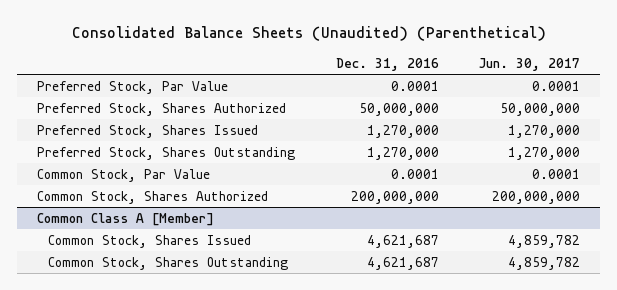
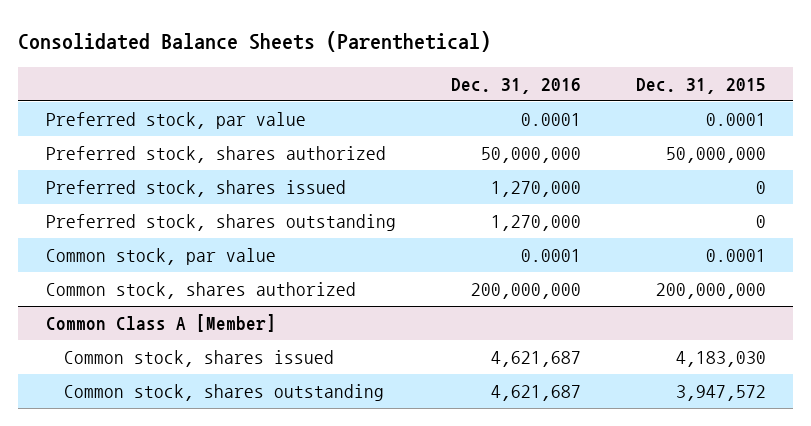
- Consolidated Balance Sheets (Unaudited) (Parenthetical)
+ Consolidated Balance Sheets (Parenthetical)
- | Dec. 31, 2016 | Jun. 30, 2017
+ | Dec. 31, 2016 | Dec. 31, 2015
- Preferred Stock, Par Value | 0.0001 | 0.0001
- Preferred Stock, Shares Authorized | 50,000,000 | 50,000,000
- Preferred Stock, Shares Issued | 1,270,000 | 1,270,000
- Preferred Stock, Shares Outstanding | 1,270,000 | 1,270,000
- Common Stock, Par Value | 0.0001 | 0.0001
- Common Stock, Shares Authorized | 200,000,000 | 200,000,000
+ Preferred stock, par value | 0.0001 | 0.0001
+ Preferred stock, shares authorized | 50,000,000 | 50,000,000
+ Preferred stock, shares issued | 1,270,000 | 0
+ Preferred stock, shares outstanding | 1,270,000 | 0
+ Common stock, par value | 0.0001 | 0.0001
+ Common stock, shares authorized | 200,000,000 | 200,000,000
@ Common Class A [Member]
- Common Stock, Shares Issued | 4,621,687 | 4,859,782
- Common Stock, Shares Outstanding | 4,621,687 | 4,859,782
+ Common stock, shares issued | 4,621,687 | 4,183,030
+ Common stock, shares outstanding | 4,621,687 | 3,947,572

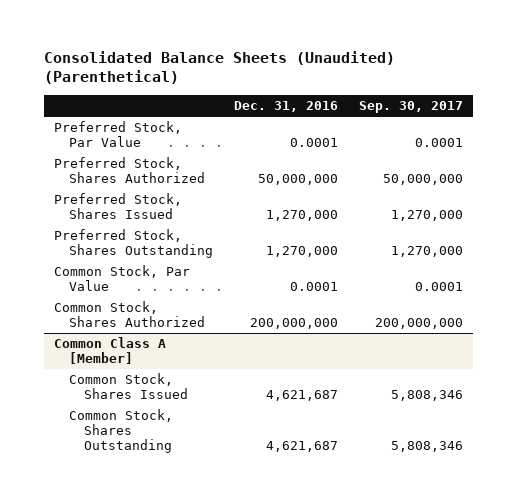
- Consolidated Balance Sheets (Parenthetical)
+ Consolidated Balance Sheets (Unaudited) (Parenthetical)
- | Dec. 31, 2016 | Dec. 31, 2015
+ | Dec. 31, 2016 | Sep. 30, 2017
- Preferred stock, par value | 0.0001 | 0.0001
- Preferred stock, shares authorized | 50,000,000 | 50,000,000
- Preferred stock, shares issued | 1,270,000 | 0
- Preferred stock, shares outstanding | 1,270,000 | 0
- Common stock, par value | 0.0001 | 0.0001
- Common stock, shares authorized | 200,000,000 | 200,000,000
+ Preferred Stock, Par Value | 0.0001 | 0.0001
+ Preferred Stock, Shares Authorized | 50,000,000 | 50,000,000
+ Preferred Stock, Shares Issued | 1,270,000 | 1,270,000
+ Preferred Stock, Shares Outstanding | 1,270,000 | 1,270,000
+ Common Stock, Par Value | 0.0001 | 0.0001
+ Common Stock, Shares Authorized | 200,000,000 | 200,000,000
@ Common Class A [Member]
- Common stock, shares issued | 4,621,687 | 4,183,030
- Common stock, shares outstanding | 4,621,687 | 3,947,572
+ Common Stock, Shares Issued | 4,621,687 | 5,808,346
+ Common Stock, Shares Outstanding | 4,621,687 | 5,808,346

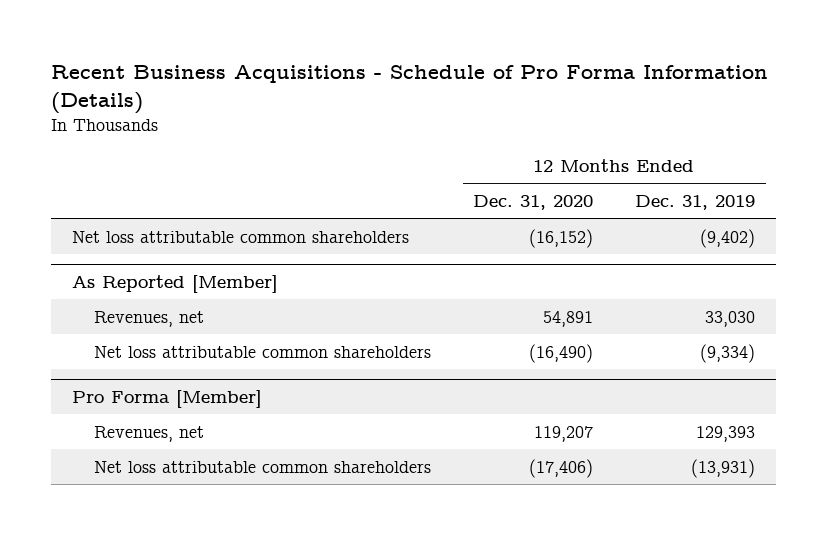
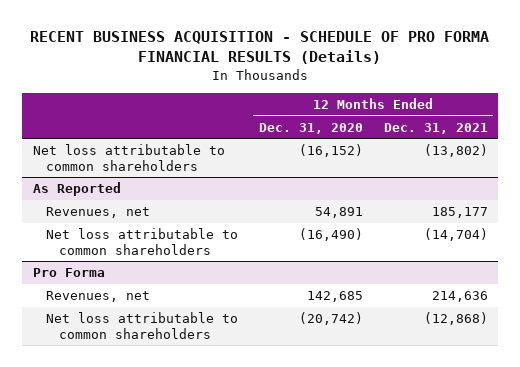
- Recent Business Acquisitions - Schedule of Pro Forma Information (Details)
+ RECENT BUSINESS ACQUISITION - SCHEDULE OF PRO FORMA FINANCIAL RESULTS (Details)
- | 12 Months Ended Dec. 31, 2020 | 12 Months Ended Dec. 31, 2019
+ | 12 Months Ended Dec. 31, 2020 | 12 Months Ended Dec. 31, 2021
- Net loss attributable common shareholders | (16,152) | (9,402)
- As Reported [Member]
+ Net loss attributable to common shareholders | (16,152) | (13,802)
+ As Reported
- Net loss attributable common shareholders | (16,490) | (9,334)
- Pro Forma [Member]
- Revenues, net | 119,207 | 129,393
- Net loss attributable common shareholders | (17,406) | (13,931)
+ Net loss attributable to common shareholders | (16,490) | (14,704)
+ Pro Forma
+ Revenues, net | 142,685 | 214,636
+ Net loss attributable to common shareholders | (20,742) | (12,868)

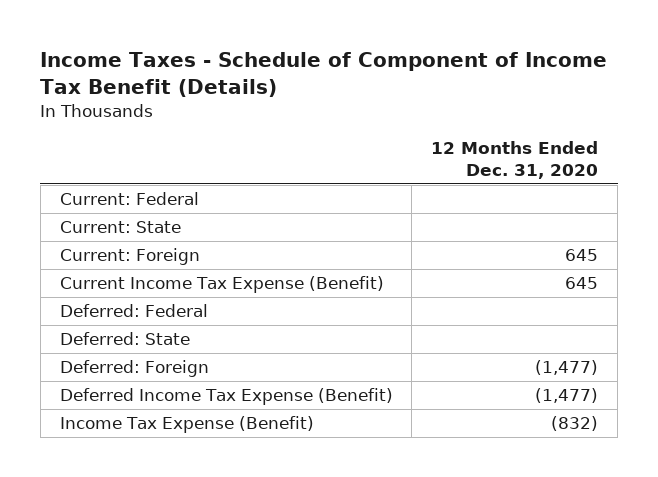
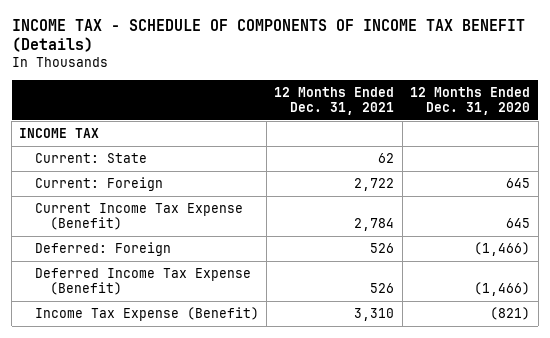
- Income Taxes - Schedule of Component of Income Tax Benefit (Details)
+ INCOME TAX - SCHEDULE OF COMPONENTS OF INCOME TAX BENEFIT (Details)
- | 12 Months Ended Dec. 31, 2020
+ | 12 Months Ended Dec. 31, 2021 | 12 Months Ended Dec. 31, 2020
- Current: Federal
+ INCOME TAX
- Deferred: Federal
- Deferred: State
- Deferred: Foreign | (1,477)
- Deferred Income Tax Expense (Benefit) | (1,477)
- Income Tax Expense (Benefit) | (832)
+ Deferred: Foreign | 526 | (1,466)
+ Deferred Income Tax Expense (Benefit) | 526 | (1,466)
+ Income Tax Expense (Benefit) | 3,310 | (821)

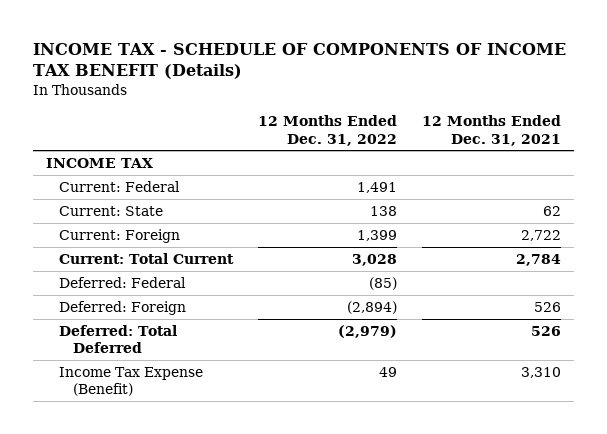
- | 12 Months Ended Dec. 31, 2021 | 12 Months Ended Dec. 31, 2020
+ | 12 Months Ended Dec. 31, 2022 | 12 Months Ended Dec. 31, 2021
+ Current: Federal | 1,491 |
- Current Income Tax Expense (Benefit) | 2,784 | 645
+ Current: Total Current | 3,028 | 2,784
+ Deferred: Federal | (85) |
- Deferred Income Tax Expense (Benefit) | 526 | (1,466)
+ Deferred: Total Deferred | (2,979) | 526

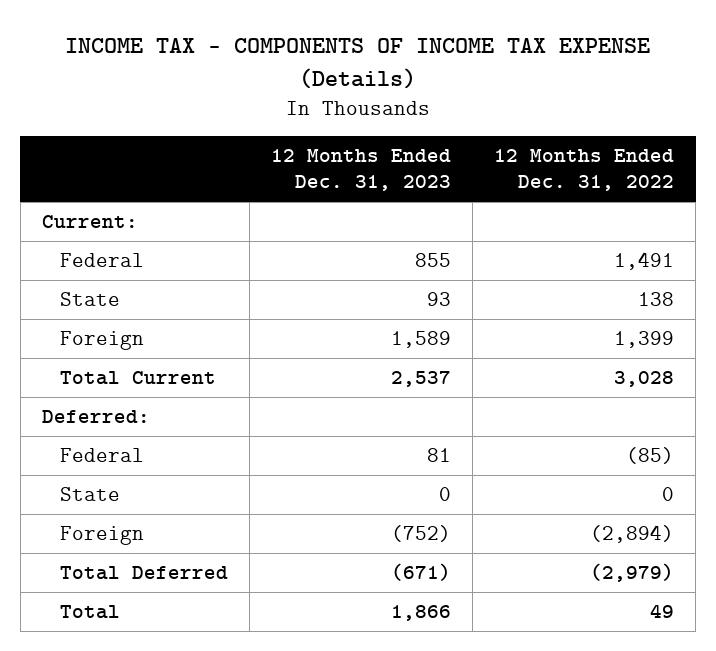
- INCOME TAX - SCHEDULE OF COMPONENTS OF INCOME TAX BENEFIT (Details)
+ INCOME TAX - COMPONENTS OF INCOME TAX EXPENSE (Details)
- | 12 Months Ended Dec. 31, 2022 | 12 Months Ended Dec. 31, 2021
+ | 12 Months Ended Dec. 31, 2023 | 12 Months Ended Dec. 31, 2022
- INCOME TAX
- Current: Federal | 1,491 |
- Current: State | 138 | 62
- Current: Foreign | 1,399 | 2,722
- Current: Total Current | 3,028 | 2,784
- Deferred: Federal | (85) |
- Deferred: Foreign | (2,894) | 526
- Deferred: Total Deferred | (2,979) | 526
- Income Tax Expense (Benefit) | 49 | 3,310
+ Current:
+ Federal | 855 | 1,491
+ State | 93 | 138
+ Foreign | 1,589 | 1,399
+ Total Current | 2,537 | 3,028
+ Deferred:
+ Federal | 81 | (85)
+ State | 0 | 0
+ Foreign | (752) | (2,894)
+ Total Deferred | (671) | (2,979)
+ Total | 1,866 | 49

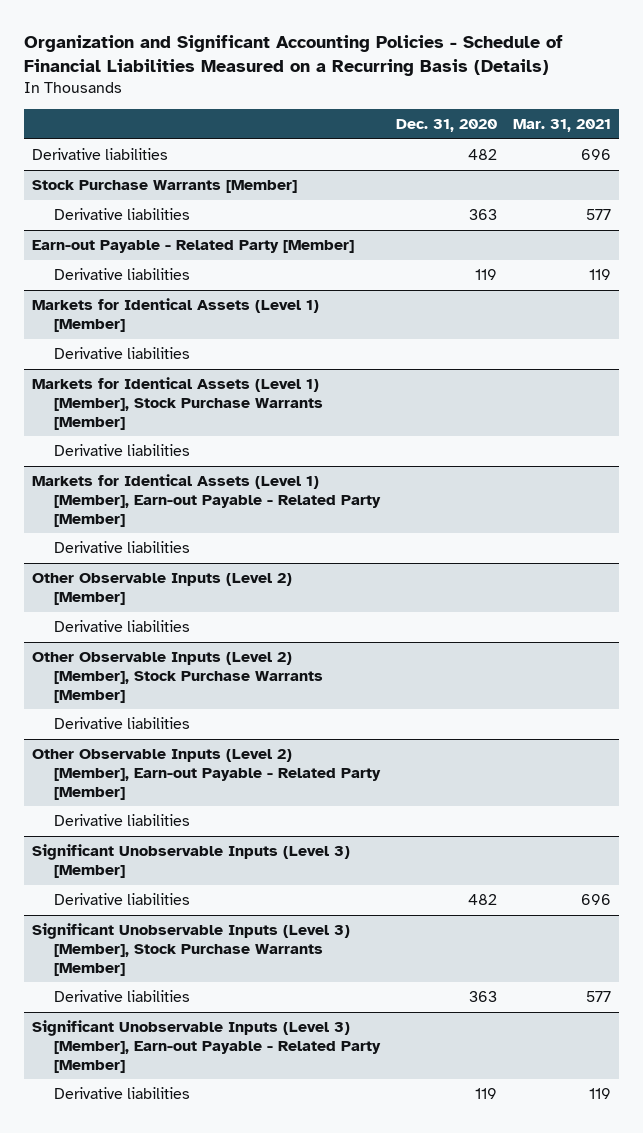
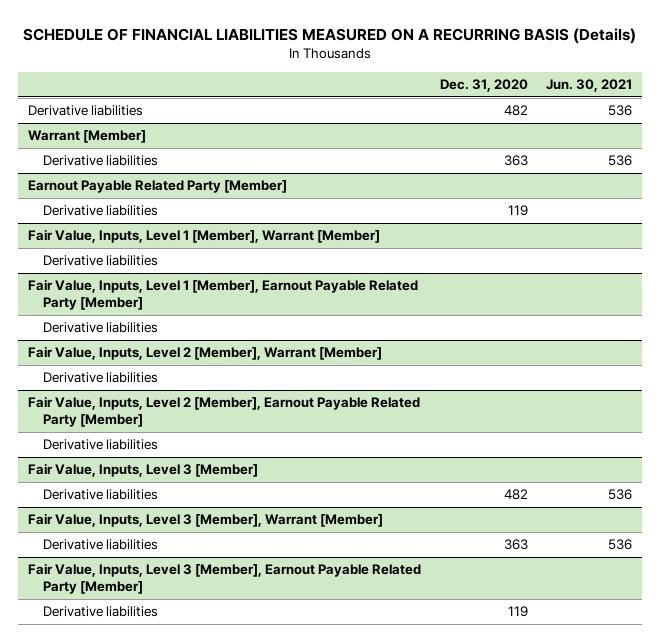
- Organization and Significant Accounting Policies - Schedule of Financial Liabilities Measured on a Recurring Basis (Details)
+ SCHEDULE OF FINANCIAL LIABILITIES MEASURED ON A RECURRING BASIS (Details)
- | Dec. 31, 2020 | Mar. 31, 2021
+ | Dec. 31, 2020 | Jun. 30, 2021
- Stock Purchase Warrants [Member]
+ Warrant [Member]
- Earn-out Payable - Related Party [Member]
+ Earnout Payable Related Party [Member]
- Markets for Identical Assets (Level 1) [Member]
- Derivative liabilities
- Markets for Identical Assets (Level 1) [Member], Stock Purchase Warrants [Member]
- Derivative liabilities
- Markets for Identical Assets (Level 1) [Member], Earn-out Payable - Related Party [Member]
+ Fair Value, Inputs, Level 1 [Member], Warrant [Member]
- Other Observable Inputs (Level 2) [Member]
+ Fair Value, Inputs, Level 1 [Member], Earnout Payable Related Party [Member]
- Other Observable Inputs (Level 2) [Member], Stock Purchase Warrants [Member]
+ Fair Value, Inputs, Level 2 [Member], Warrant [Member]
- Other Observable Inputs (Level 2) [Member], Earn-out Payable - Related Party [Member]
+ Fair Value, Inputs, Level 2 [Member], Earnout Payable Related Party [Member]
- Significant Unobservable Inputs (Level 3) [Member]
+ Fair Value, Inputs, Level 3 [Member]
- Significant Unobservable Inputs (Level 3) [Member], Stock Purchase Warrants [Member]
+ Fair Value, Inputs, Level 3 [Member], Warrant [Member]
- Significant Unobservable Inputs (Level 3) [Member], Earn-out Payable - Related Party [Member]
+ Fair Value, Inputs, Level 3 [Member], Earnout Payable Related Party [Member]

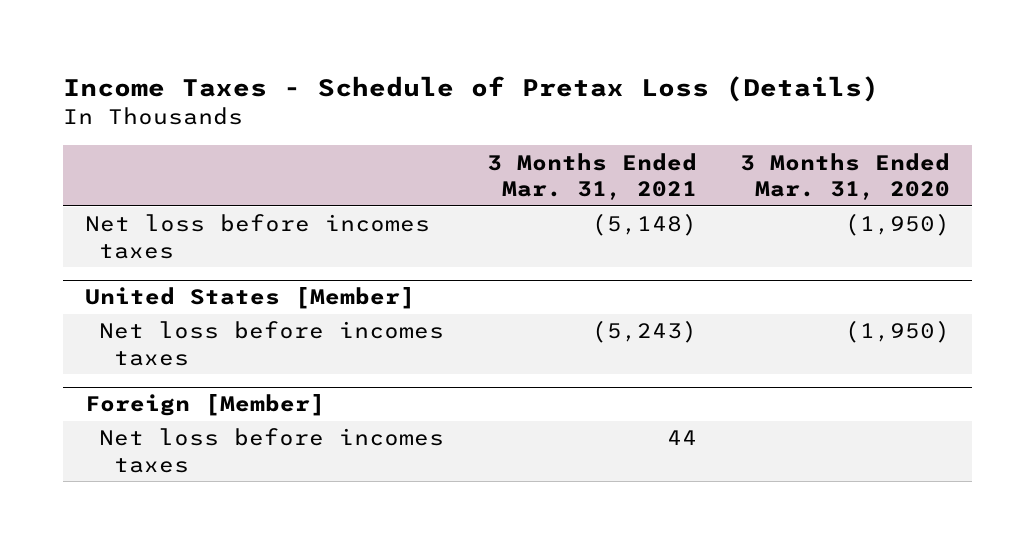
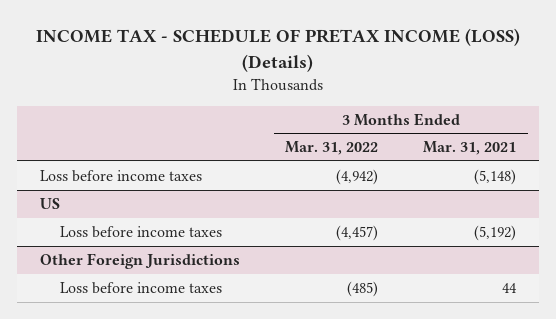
- Income Taxes - Schedule of Pretax Loss (Details)
+ INCOME TAX - SCHEDULE OF PRETAX INCOME (LOSS) (Details)
- | 3 Months Ended Mar. 31, 2021 | 3 Months Ended Mar. 31, 2020
+ | 3 Months Ended Mar. 31, 2022 | 3 Months Ended Mar. 31, 2021
- Net loss before incomes taxes | (5,148) | (1,950)
- United States [Member]
- Net loss before incomes taxes | (5,243) | (1,950)
- Foreign [Member]
- Net loss before incomes taxes | 44 |
+ Loss before income taxes | (4,942) | (5,148)
+ US
+ Loss before income taxes | (4,457) | (5,192)
+ Other Foreign Jurisdictions
+ Loss before income taxes | (485) | 44

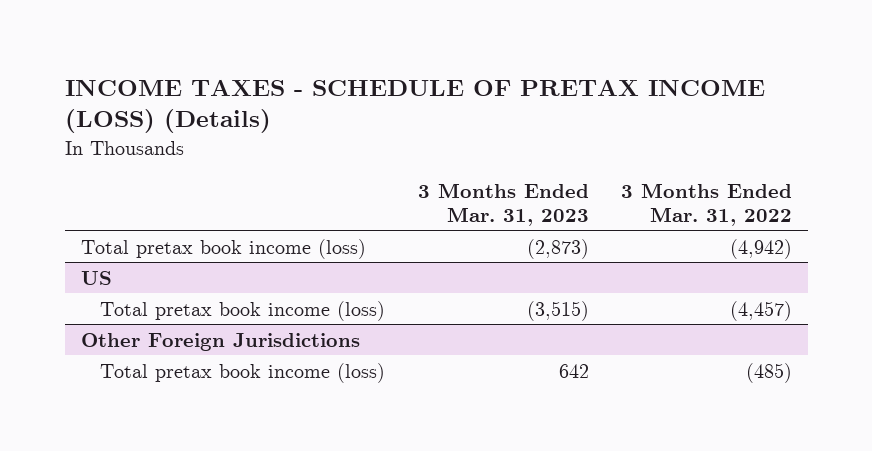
- INCOME TAX - SCHEDULE OF PRETAX INCOME (LOSS) (Details)
+ INCOME TAXES - SCHEDULE OF PRETAX INCOME (LOSS) (Details)
- | 3 Months Ended Mar. 31, 2022 | 3 Months Ended Mar. 31, 2021
+ | 3 Months Ended Mar. 31, 2023 | 3 Months Ended Mar. 31, 2022
- Loss before income taxes | (4,942) | (5,148)
+ Total pretax book income (loss) | (2,873) | (4,942)
@ US
- Loss before income taxes | (4,457) | (5,192)
+ Total pretax book income (loss) | (3,515) | (4,457)
@ Other Foreign Jurisdictions
- Loss before income taxes | (485) | 44
+ Total pretax book income (loss) | 642 | (485)

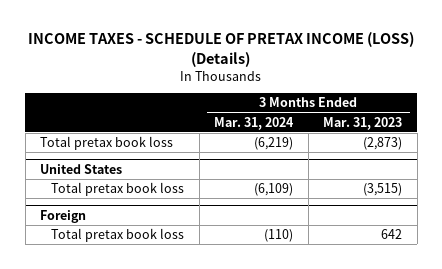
- | 3 Months Ended Mar. 31, 2023 | 3 Months Ended Mar. 31, 2022
+ | 3 Months Ended Mar. 31, 2024 | 3 Months Ended Mar. 31, 2023
- Total pretax book income (loss) | (2,873) | (4,942)
- US
- Total pretax book income (loss) | (3,515) | (4,457)
- Other Foreign Jurisdictions
- Total pretax book income (loss) | 642 | (485)
+ Total pretax book loss | (6,219) | (2,873)
+ United States
+ Total pretax book loss | (6,109) | (3,515)
+ Foreign
+ Total pretax book loss | (110) | 642

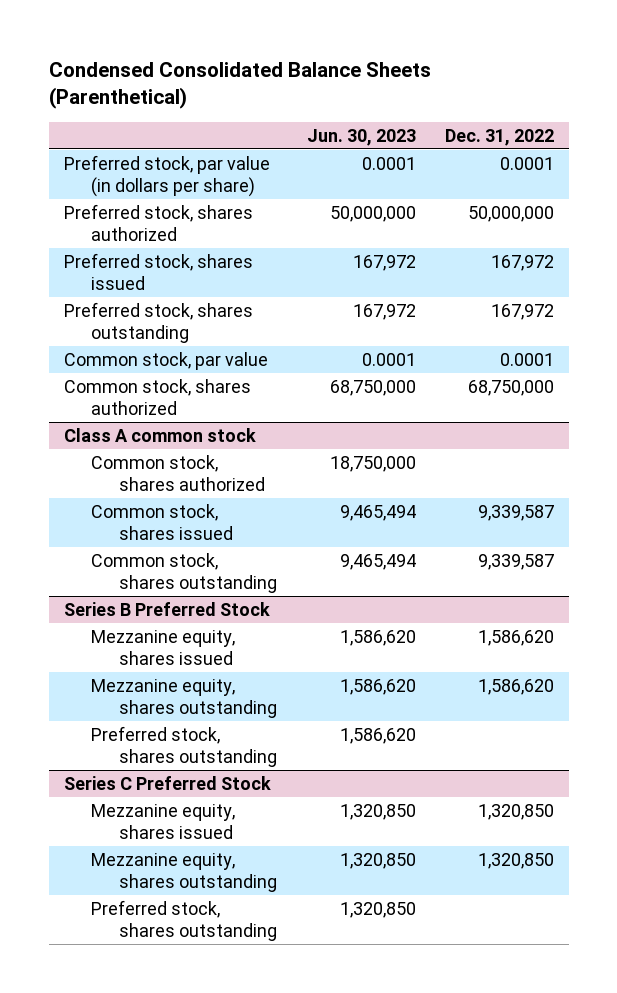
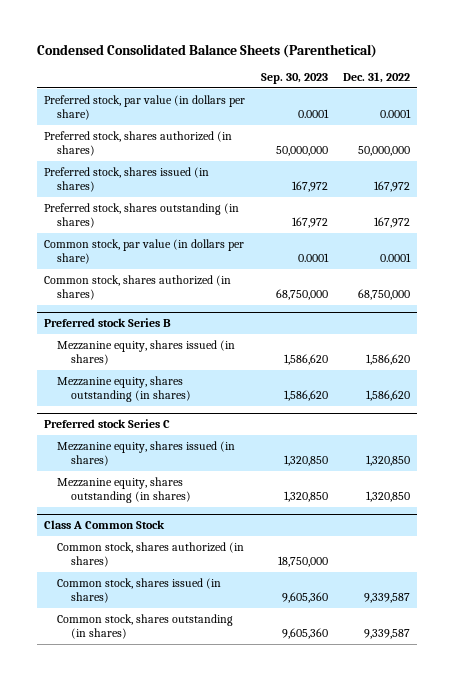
- | Jun. 30, 2023 | Dec. 31, 2022
+ | Sep. 30, 2023 | Dec. 31, 2022
- Preferred stock, shares authorized | 50,000,000 | 50,000,000
- Preferred stock, shares issued | 167,972 | 167,972
- Preferred stock, shares outstanding | 167,972 | 167,972
- Common stock, par value | 0.0001 | 0.0001
- Common stock, shares authorized | 68,750,000 | 68,750,000
- Class A common stock
- Common stock, shares authorized | 18,750,000 |
- Common stock, shares issued | 9,465,494 | 9,339,587
- Common stock, shares outstanding | 9,465,494 | 9,339,587
- Series B Preferred Stock
- Mezzanine equity, shares issued | 1,586,620 | 1,586,620
- Mezzanine equity, shares outstanding | 1,586,620 | 1,586,620
- Preferred stock, shares outstanding | 1,586,620 |
- Series C Preferred Stock
- Mezzanine equity, shares issued | 1,320,850 | 1,320,850
- Mezzanine equity, shares outstanding | 1,320,850 | 1,320,850
- Preferred stock, shares outstanding | 1,320,850 |
+ Preferred stock, shares authorized (in shares) | 50,000,000 | 50,000,000
+ Preferred stock, shares issued (in shares) | 167,972 | 167,972
+ Preferred stock, shares outstanding (in shares) | 167,972 | 167,972
+ Common stock, par value (in dollars per share) | 0.0001 | 0.0001
+ Common stock, shares authorized (in shares) | 68,750,000 | 68,750,000
+ Preferred stock Series B
+ Mezzanine equity, shares issued (in shares) | 1,586,620 | 1,586,620
+ Mezzanine equity, shares outstanding (in shares) | 1,586,620 | 1,586,620
+ Preferred stock Series C
+ Mezzanine equity, shares issued (in shares) | 1,320,850 | 1,320,850
+ Mezzanine equity, shares outstanding (in shares) | 1,320,850 | 1,320,850
+ Class A Common Stock
+ Common stock, shares authorized (in shares) | 18,750,000 |
+ Common stock, shares issued (in shares) | 9,605,360 | 9,339,587
+ Common stock, shares outstanding (in shares) | 9,605,360 | 9,339,587

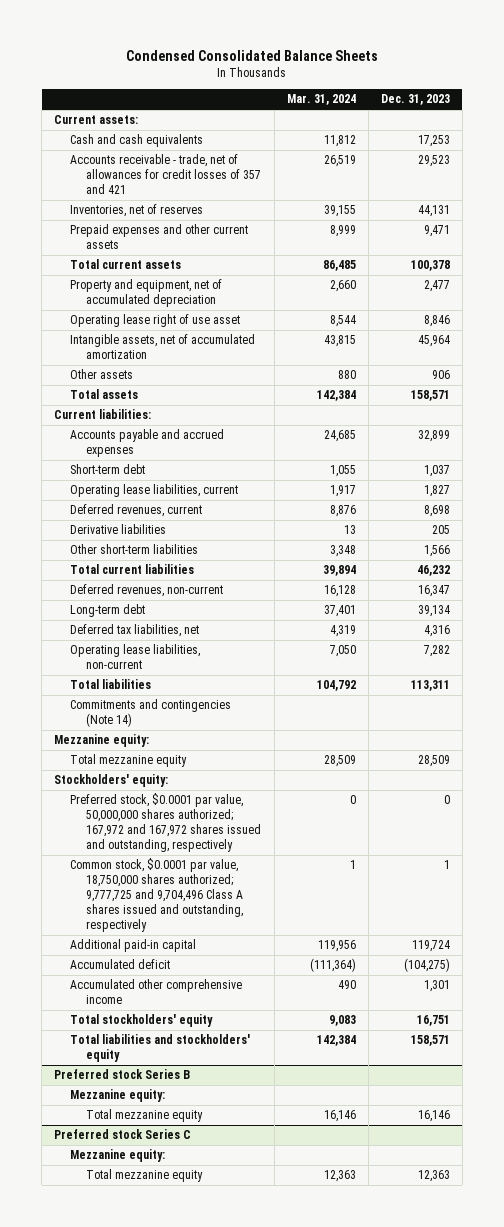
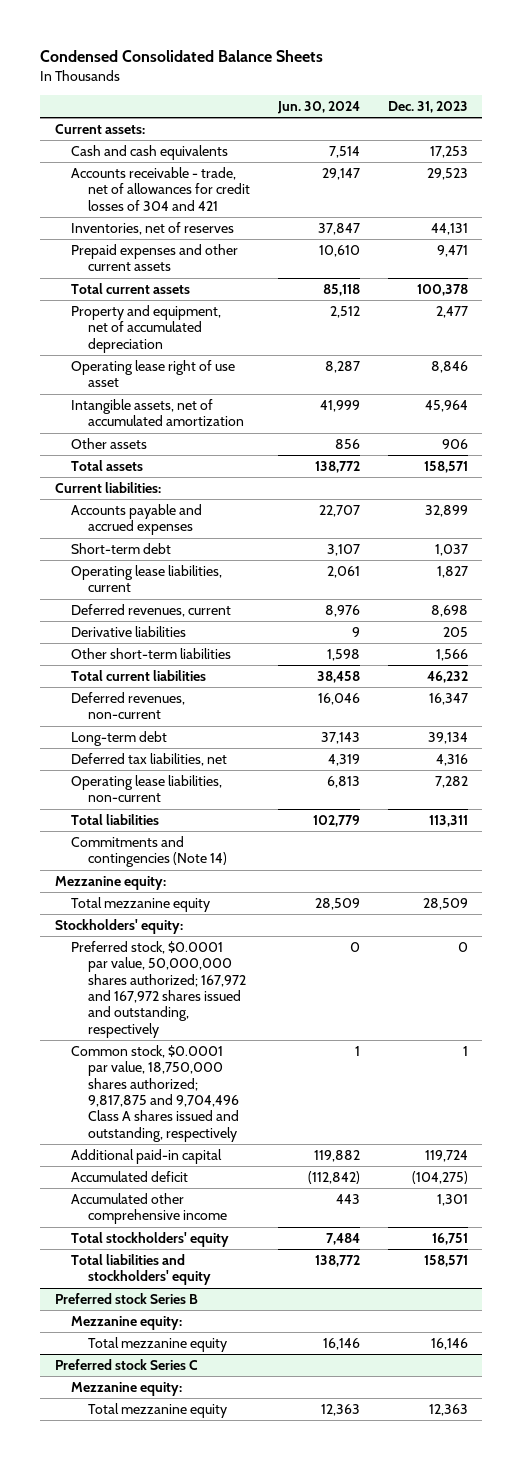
- | Mar. 31, 2024 | Dec. 31, 2023
+ | Jun. 30, 2024 | Dec. 31, 2023
- Accounts receivable - trade, net of allowances for credit losses of 357 and 421 | 26,519 | 29,523
+ Accounts receivable - trade, net of allowances for credit losses of 304 and 421 | 29,147 | 29,523
- Common stock, $0.0001 par value, 18,750,000 shares authorized; 9,777,725 and 9,704,496 Class A shares issued and outstanding, respectively | 1 | 1
+ Common stock, $0.0001 par value, 18,750,000 shares authorized; 9,817,875 and 9,704,496 Class A shares issued and outstanding, respectively | 1 | 1

